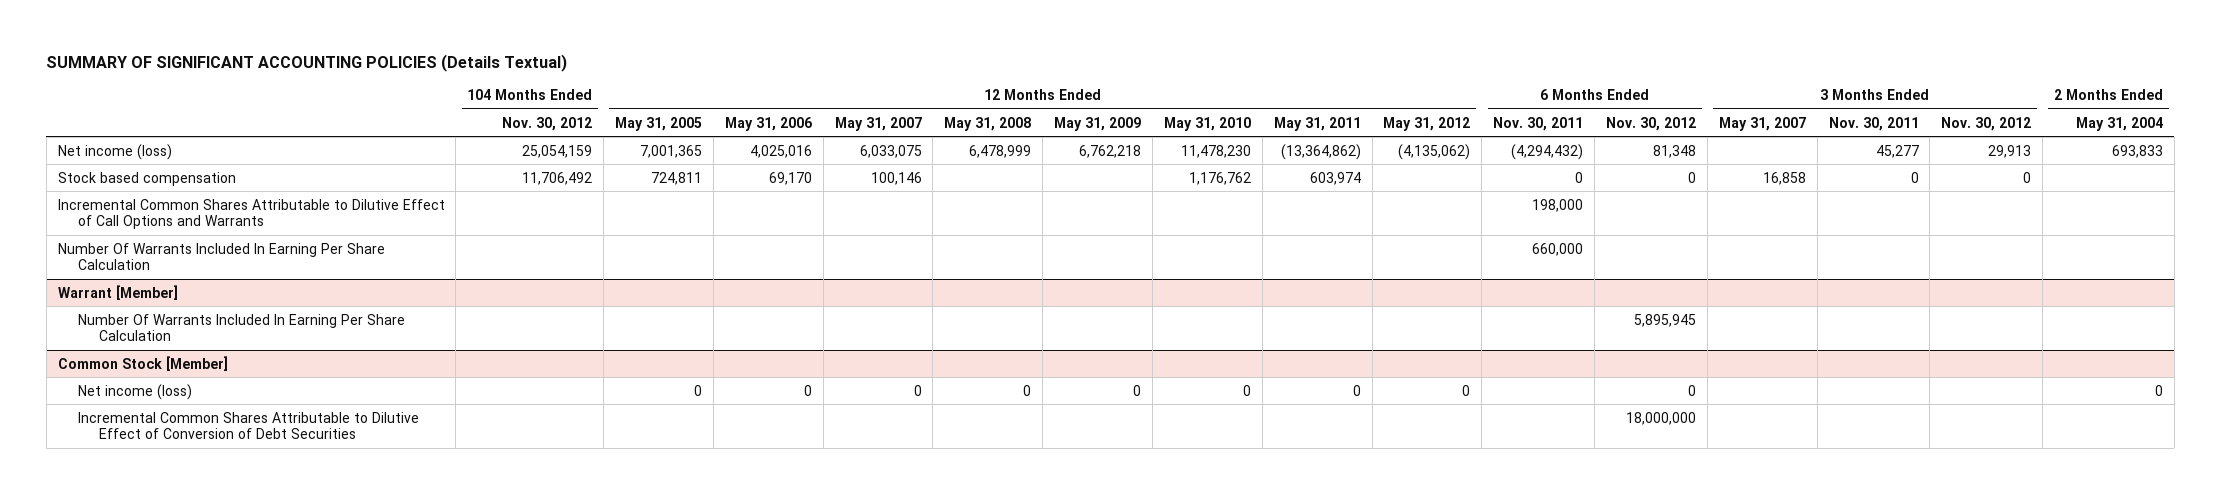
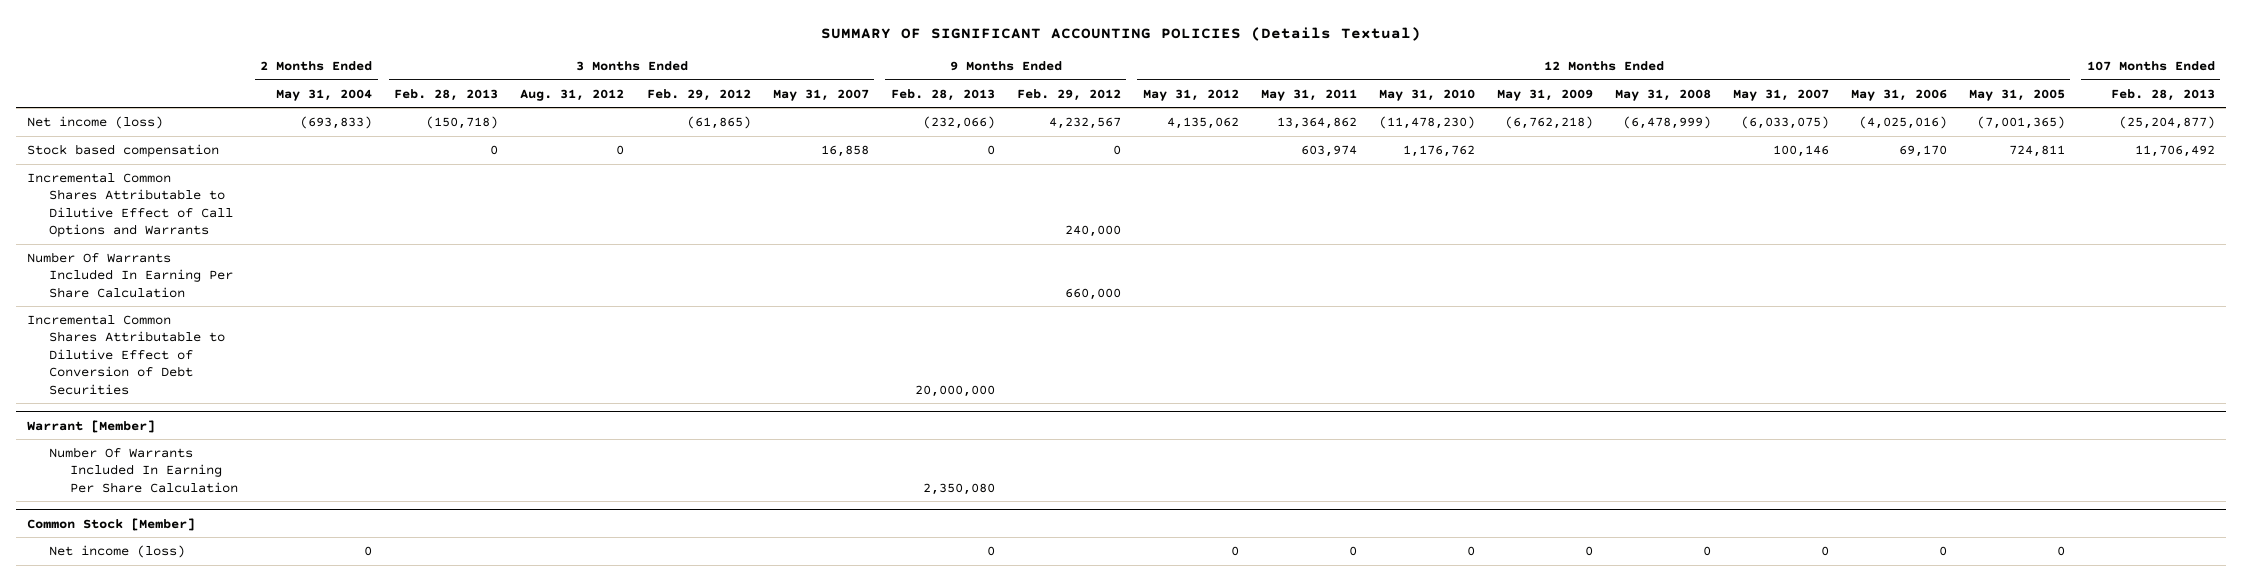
- | 104 Months Ended Nov. 30, 2012 | 12 Months Ended May 31, 2005 | 12 Months Ended May 31, 2006 | 12 Months Ended May 31, 2007 | 12 Months Ended May 31, 2008 | 12 Months Ended May 31, 2009 | 12 Months Ended May 31, 2010 | 12 Months Ended May 31, 2011 | 12 Months Ended May 31, 2012 | 6 Months Ended Nov. 30, 2011 | 6 Months Ended Nov. 30, 2012 | 3 Months Ended May 31, 2007 | 3 Months Ended Nov. 30, 2011 | 3 Months Ended Nov. 30, 2012 | 2 Months Ended May 31, 2004
+ | 2 Months Ended May 31, 2004 | 3 Months Ended Feb. 28, 2013 | 3 Months Ended Aug. 31, 2012 | 3 Months Ended Feb. 29, 2012 | 3 Months Ended May 31, 2007 | 9 Months Ended Feb. 28, 2013 | 9 Months Ended Feb. 29, 2012 | 12 Months Ended May 31, 2012 | 12 Months Ended May 31, 2011 | 12 Months Ended May 31, 2010 | 12 Months Ended May 31, 2009 | 12 Months Ended May 31, 2008 | 12 Months Ended May 31, 2007 | 12 Months Ended May 31, 2006 | 12 Months Ended May 31, 2005 | 107 Months Ended Feb. 28, 2013
- Net income (loss) | 25,054,159 | 7,001,365 | 4,025,016 | 6,033,075 | 6,478,999 | 6,762,218 | 11,478,230 | (13,364,862) | (4,135,062) | (4,294,432) | 81,348 | | 45,277 | 29,913 | 693,833
+ Net income (loss) | (693,833) | (150,718) | | (61,865) | | (232,066) | 4,232,567 | 4,135,062 | 13,364,862 | (11,478,230) | (6,762,218) | (6,478,999) | (6,033,075) | (4,025,016) | (7,001,365) | (25,204,877)
+ Incremental Common Shares Attributable to Dilutive Effect of Conversion of Debt Securities | | | | | | 20,000,000 | | | | | | | | | |
@ Common Stock [Member]
- Incremental Common Shares Attributable to Dilutive Effect of Conversion of Debt Securities | | | | | | | | | | | 18,000,000 | | | |

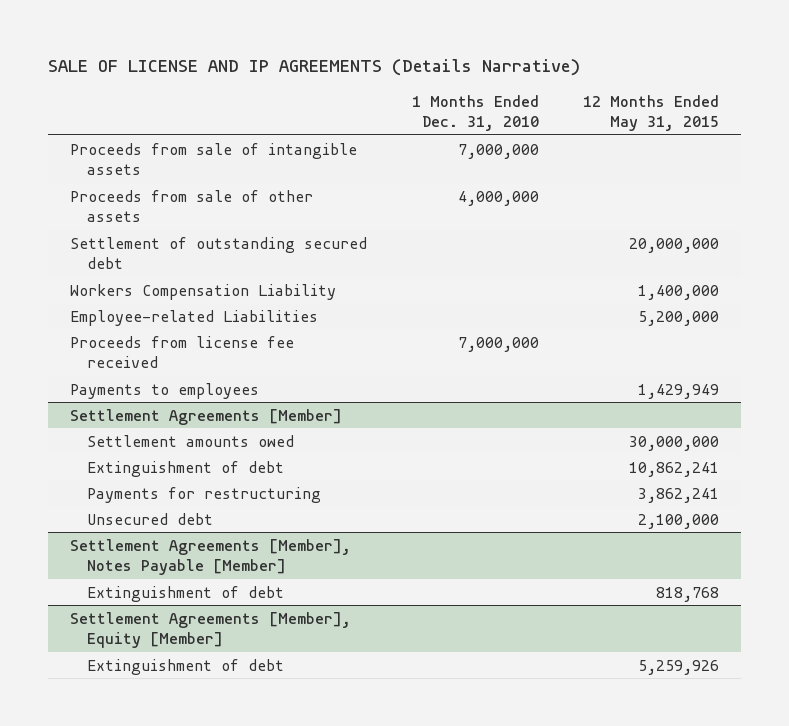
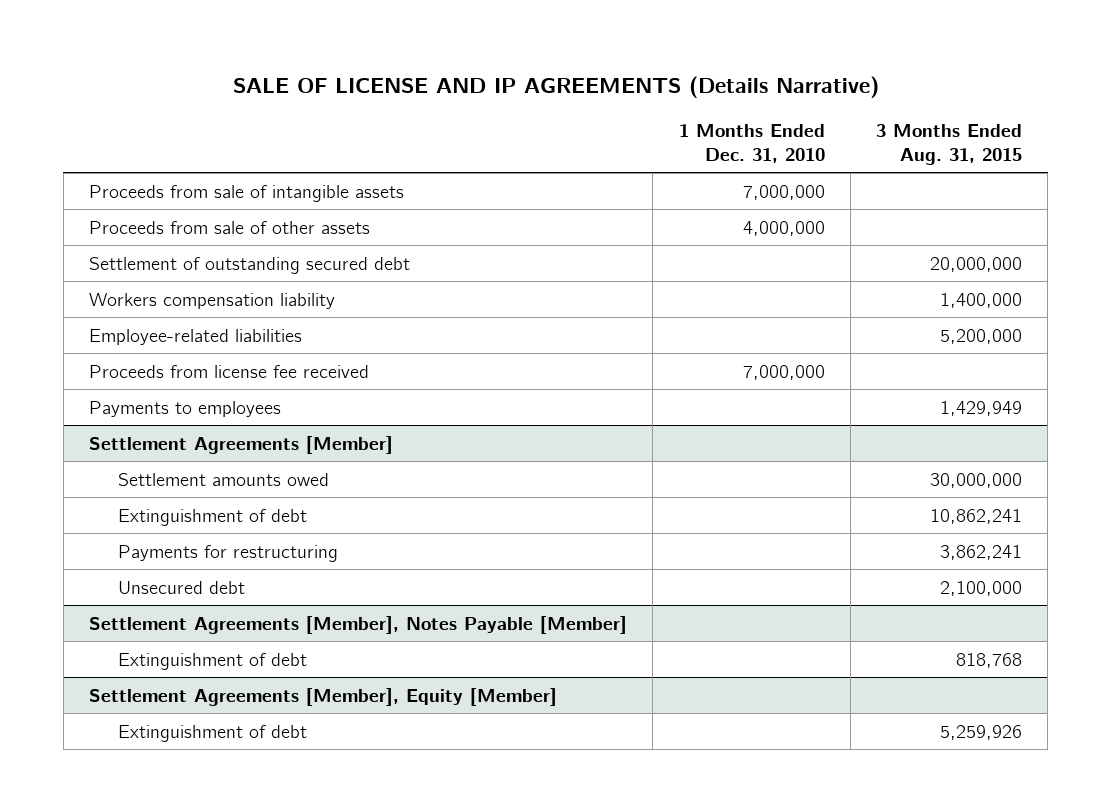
- | 1 Months Ended Dec. 31, 2010 | 12 Months Ended May 31, 2015
+ | 1 Months Ended Dec. 31, 2010 | 3 Months Ended Aug. 31, 2015
- Workers Compensation Liability | | 1,400,000
- Employee-related Liabilities | | 5,200,000
+ Workers compensation liability | | 1,400,000
+ Employee-related liabilities | | 5,200,000

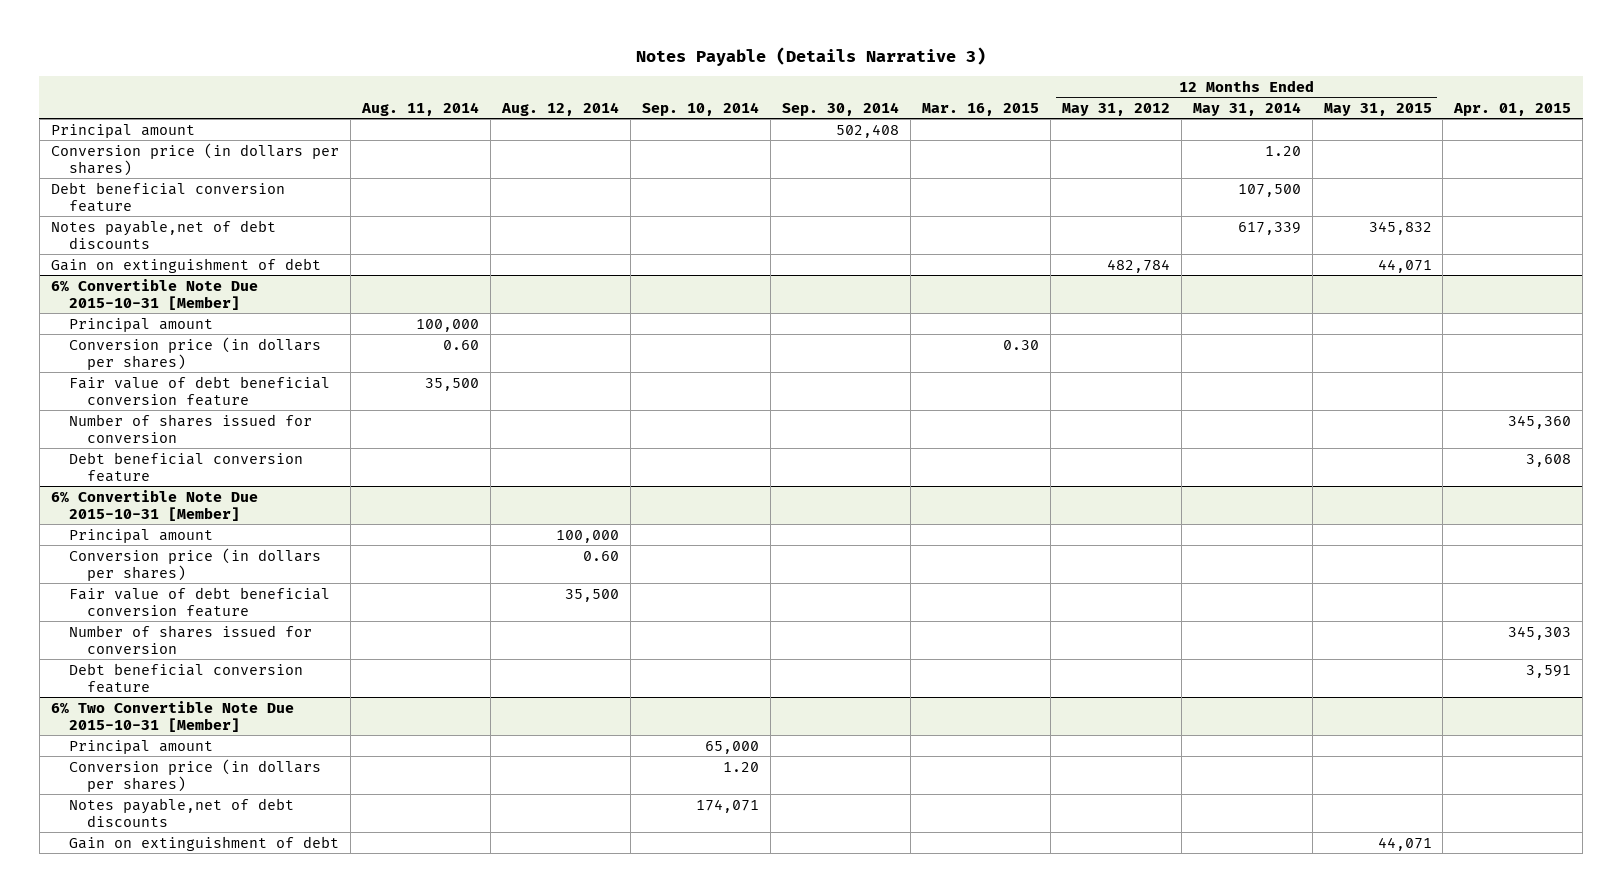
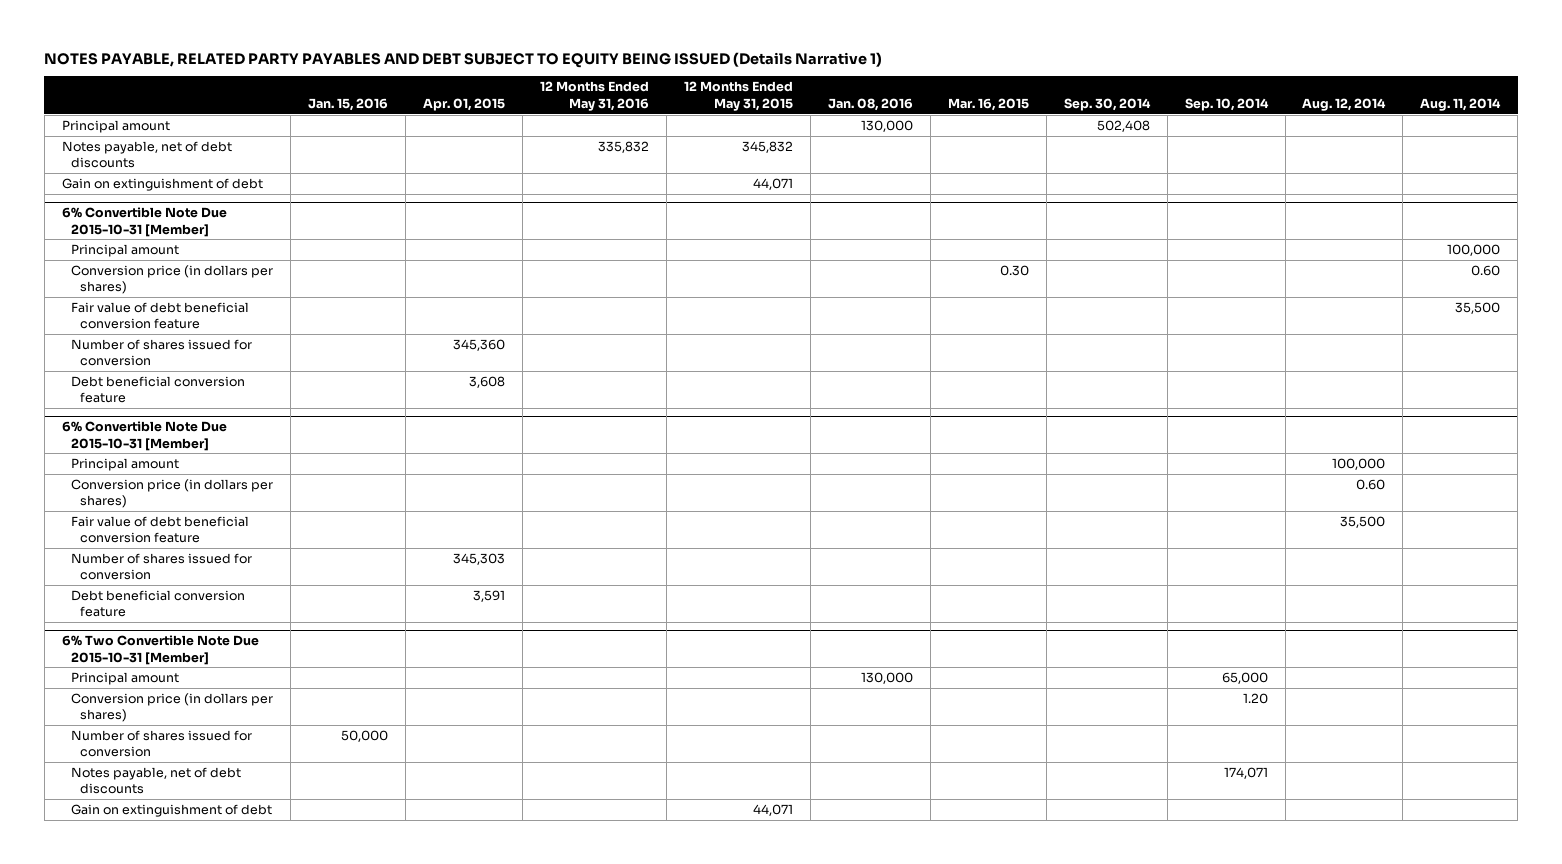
- Notes Payable (Details Narrative 3)
+ NOTES PAYABLE, RELATED PARTY PAYABLES AND DEBT SUBJECT TO EQUITY BEING ISSUED (Details Narrative 1)
- | Aug. 11, 2014 | Aug. 12, 2014 | Sep. 10, 2014 | Sep. 30, 2014 | Mar. 16, 2015 | 12 Months Ended May 31, 2012 | 12 Months Ended May 31, 2014 | 12 Months Ended May 31, 2015 | Apr. 01, 2015
+ | Jan. 15, 2016 | Apr. 01, 2015 | 12 Months Ended May 31, 2016 | 12 Months Ended May 31, 2015 | Jan. 08, 2016 | Mar. 16, 2015 | Sep. 30, 2014 | Sep. 10, 2014 | Aug. 12, 2014 | Aug. 11, 2014
- Conversion price (in dollars per shares) | | | | | | | 1.20 | |
- Debt beneficial conversion feature | | | | | | | 107,500 | |
- Notes payable,net of debt discounts | | | | | | | 617,339 | 345,832 |
+ Notes payable, net of debt discounts | | | 335,832 | 345,832 | | | | | |
@ 6% Two Convertible Note Due 2015-10-31 [Member]
- Notes payable,net of debt discounts | | | 174,071 | | | | | |
+ Number of shares issued for conversion | 50,000 | | | | | | | | |
+ Notes payable, net of debt discounts | | | | | | | | 174,071 | |

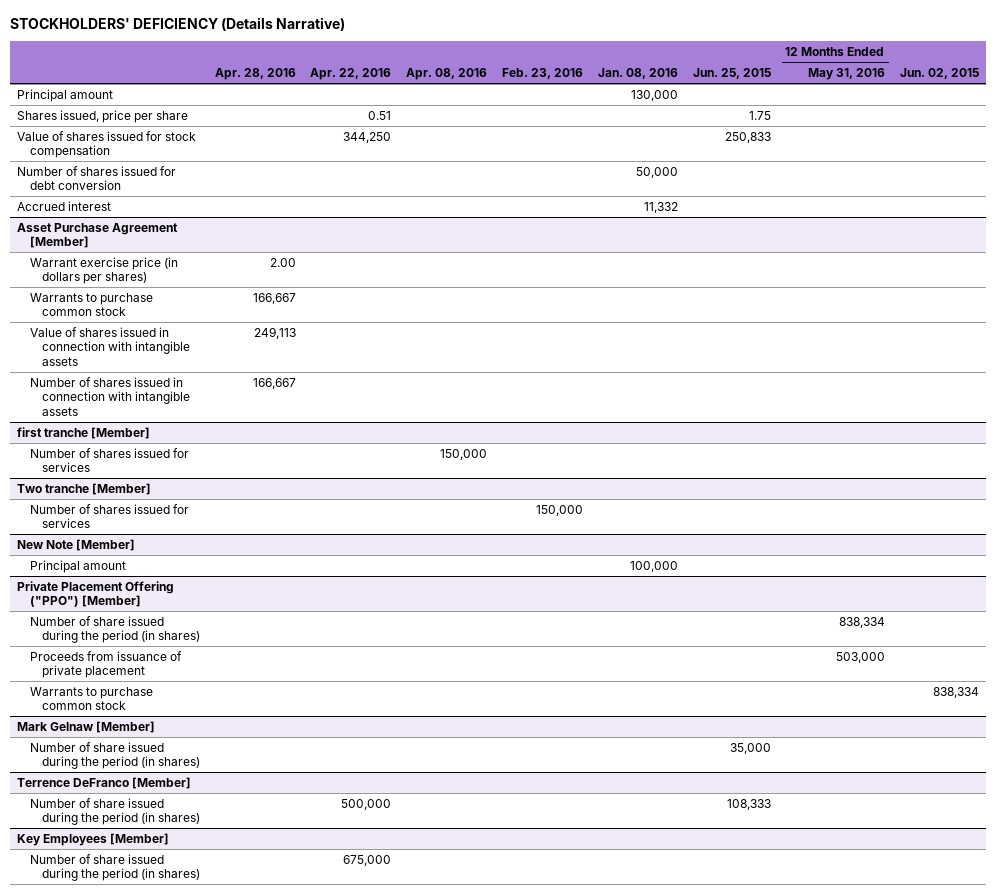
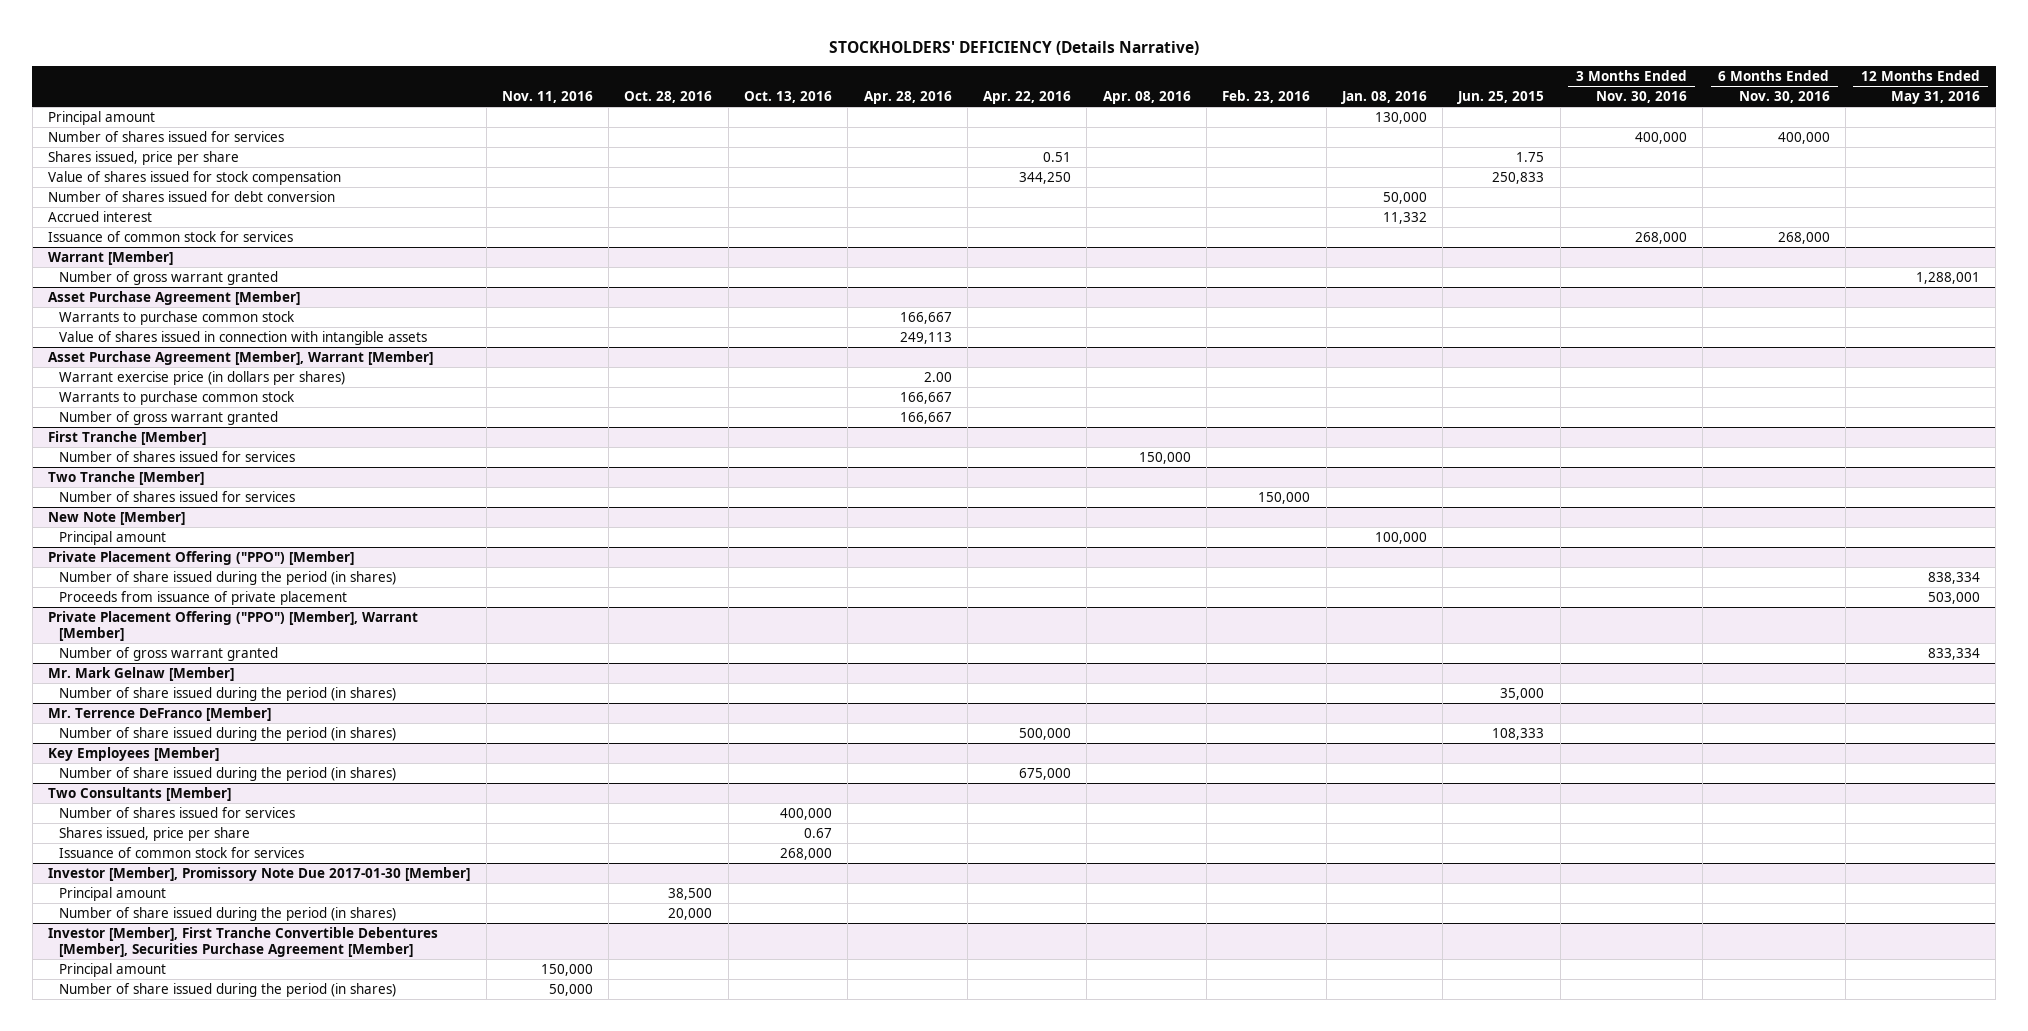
- | Apr. 28, 2016 | Apr. 22, 2016 | Apr. 08, 2016 | Feb. 23, 2016 | Jan. 08, 2016 | Jun. 25, 2015 | 12 Months Ended May 31, 2016 | Jun. 02, 2015
+ | Nov. 11, 2016 | Oct. 28, 2016 | Oct. 13, 2016 | Apr. 28, 2016 | Apr. 22, 2016 | Apr. 08, 2016 | Feb. 23, 2016 | Jan. 08, 2016 | Jun. 25, 2015 | 3 Months Ended Nov. 30, 2016 | 6 Months Ended Nov. 30, 2016 | 12 Months Ended May 31, 2016
+ Number of shares issued for services | | | | | | | | | | 400,000 | 400,000 |
+ Issuance of common stock for services | | | | | | | | | | 268,000 | 268,000 |
+ Warrant [Member]
+ Number of gross warrant granted | | | | | | | | | | | | 1,288,001
@ Asset Purchase Agreement [Member]
- Warrant exercise price (in dollars per shares) | 2.00 | | | | | | |
- Number of shares issued in connection with intangible assets | 166,667 | | | | | | |
- first tranche [Member]
+ Asset Purchase Agreement [Member], Warrant [Member]
+ Warrant exercise price (in dollars per shares) | | | | 2.00 | | | | | | | |
+ Warrants to purchase common stock | | | | 166,667 | | | | | | | |
+ Number of gross warrant granted | | | | 166,667 | | | | | | | |
+ First Tranche [Member]
- Two tranche [Member]
+ Two Tranche [Member]
@ Private Placement Offering ("PPO") [Member]
- Warrants to purchase common stock | | | | | | | | 838,334
- Mark Gelnaw [Member]
+ Private Placement Offering ("PPO") [Member], Warrant [Member]
+ Number of gross warrant granted | | | | | | | | | | | | 833,334
+ Mr. Mark Gelnaw [Member]
- Terrence DeFranco [Member]
+ Mr. Terrence DeFranco [Member]
+ Two Consultants [Member]
+ Number of shares issued for services | | | 400,000 | | | | | | | | |
+ Shares issued, price per share | | | 0.67 | | | | | | | | |
+ Issuance of common stock for services | | | 268,000 | | | | | | | | |
+ Investor [Member], Promissory Note Due 2017-01-30 [Member]
+ Principal amount | | 38,500 | | | | | | | | | |
+ Number of share issued during the period (in shares) | | 20,000 | | | | | | | | | |
+ Investor [Member], First Tranche Convertible Debentures [Member], Securities Purchase Agreement [Member]
+ Principal amount | 150,000 | | | | | | | | | | |
+ Number of share issued during the period (in shares) | 50,000 | | | | | | | | | | |

